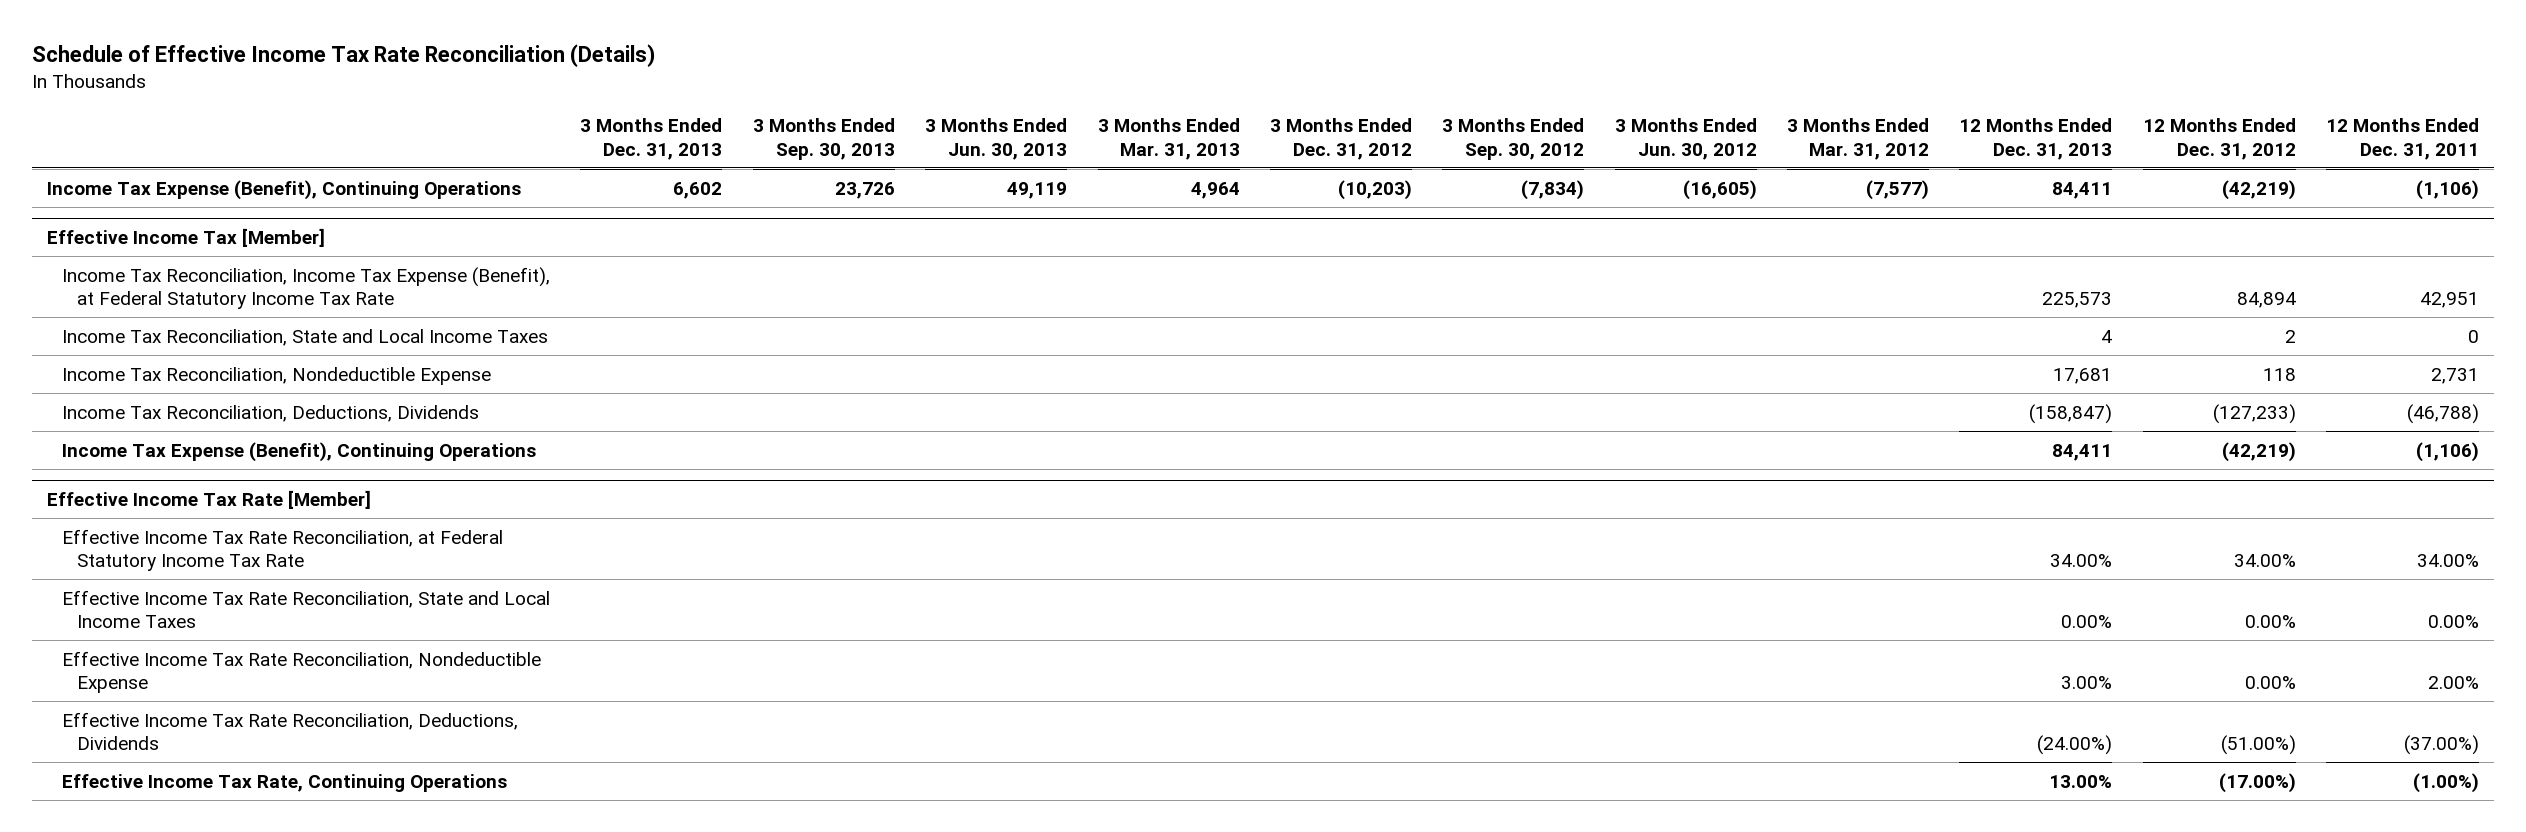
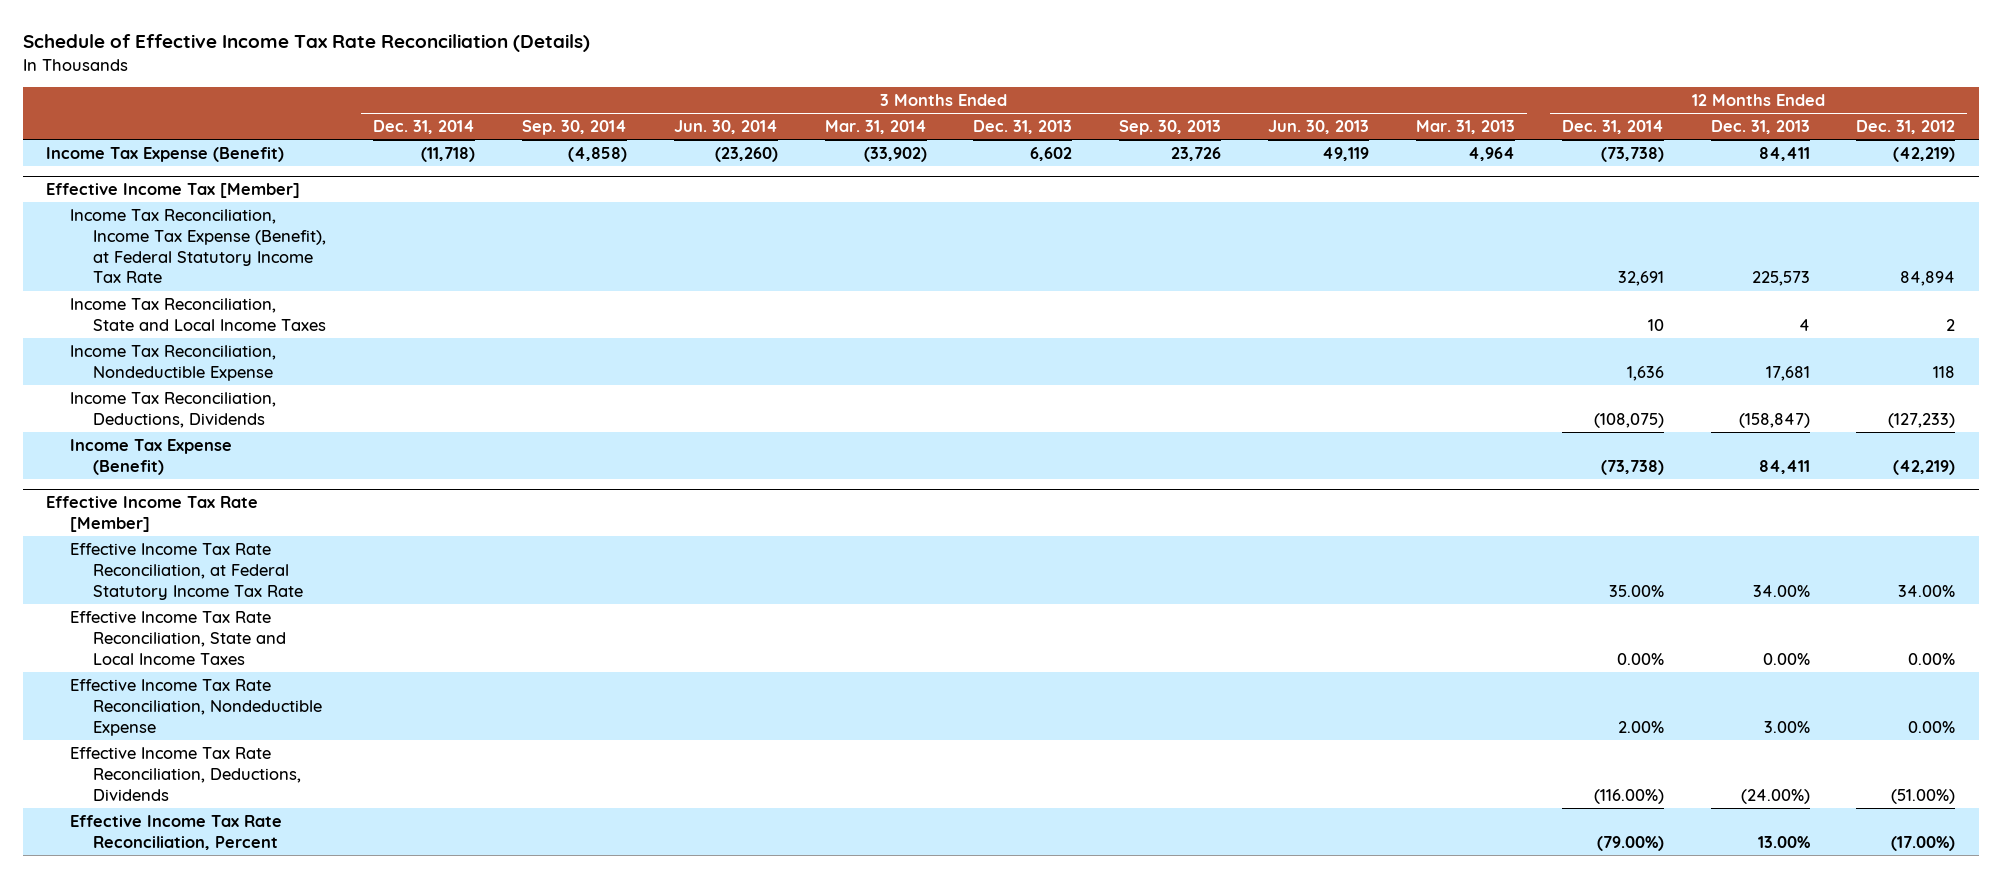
- | 3 Months Ended Dec. 31, 2013 | 3 Months Ended Sep. 30, 2013 | 3 Months Ended Jun. 30, 2013 | 3 Months Ended Mar. 31, 2013 | 3 Months Ended Dec. 31, 2012 | 3 Months Ended Sep. 30, 2012 | 3 Months Ended Jun. 30, 2012 | 3 Months Ended Mar. 31, 2012 | 12 Months Ended Dec. 31, 2013 | 12 Months Ended Dec. 31, 2012 | 12 Months Ended Dec. 31, 2011
+ | 3 Months Ended Dec. 31, 2014 | 3 Months Ended Sep. 30, 2014 | 3 Months Ended Jun. 30, 2014 | 3 Months Ended Mar. 31, 2014 | 3 Months Ended Dec. 31, 2013 | 3 Months Ended Sep. 30, 2013 | 3 Months Ended Jun. 30, 2013 | 3 Months Ended Mar. 31, 2013 | 12 Months Ended Dec. 31, 2014 | 12 Months Ended Dec. 31, 2013 | 12 Months Ended Dec. 31, 2012
- Income Tax Expense (Benefit), Continuing Operations | 6,602 | 23,726 | 49,119 | 4,964 | (10,203) | (7,834) | (16,605) | (7,577) | 84,411 | (42,219) | (1,106)
+ Income Tax Expense (Benefit) | (11,718) | (4,858) | (23,260) | (33,902) | 6,602 | 23,726 | 49,119 | 4,964 | (73,738) | 84,411 | (42,219)
@ Effective Income Tax [Member]
- Income Tax Expense (Benefit), Continuing Operations | | | | | | | | | 84,411 | (42,219) | (1,106)
+ Income Tax Expense (Benefit) | | | | | | | | | (73,738) | 84,411 | (42,219)
@ Effective Income Tax Rate [Member]
- Effective Income Tax Rate, Continuing Operations | | | | | | | | | 13.00% | (17.00%) | (1.00%)
+ Effective Income Tax Rate Reconciliation, Percent | | | | | | | | | (79.00%) | 13.00% | (17.00%)

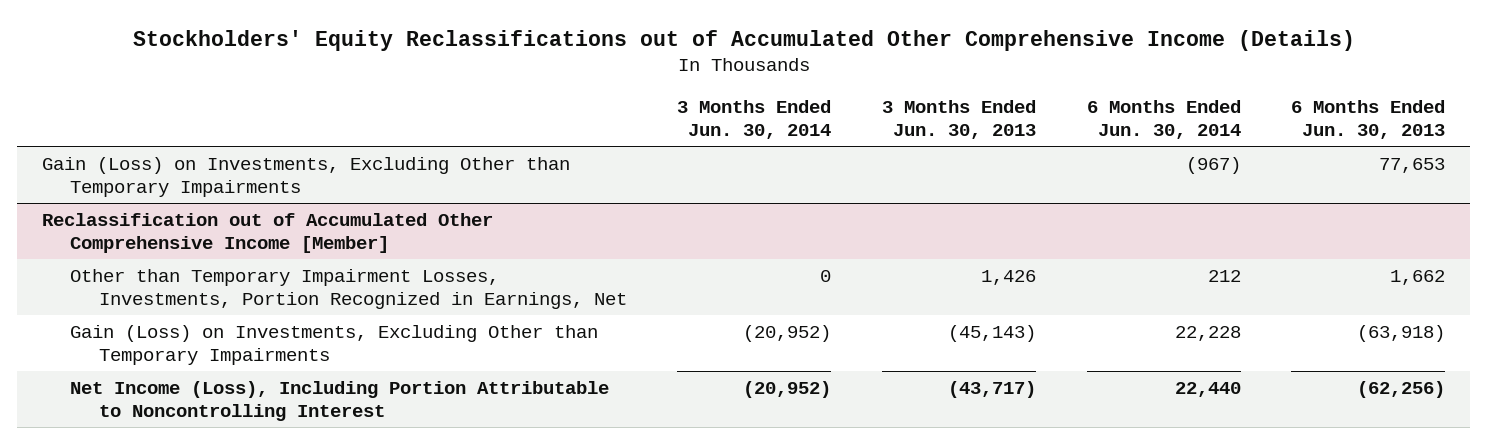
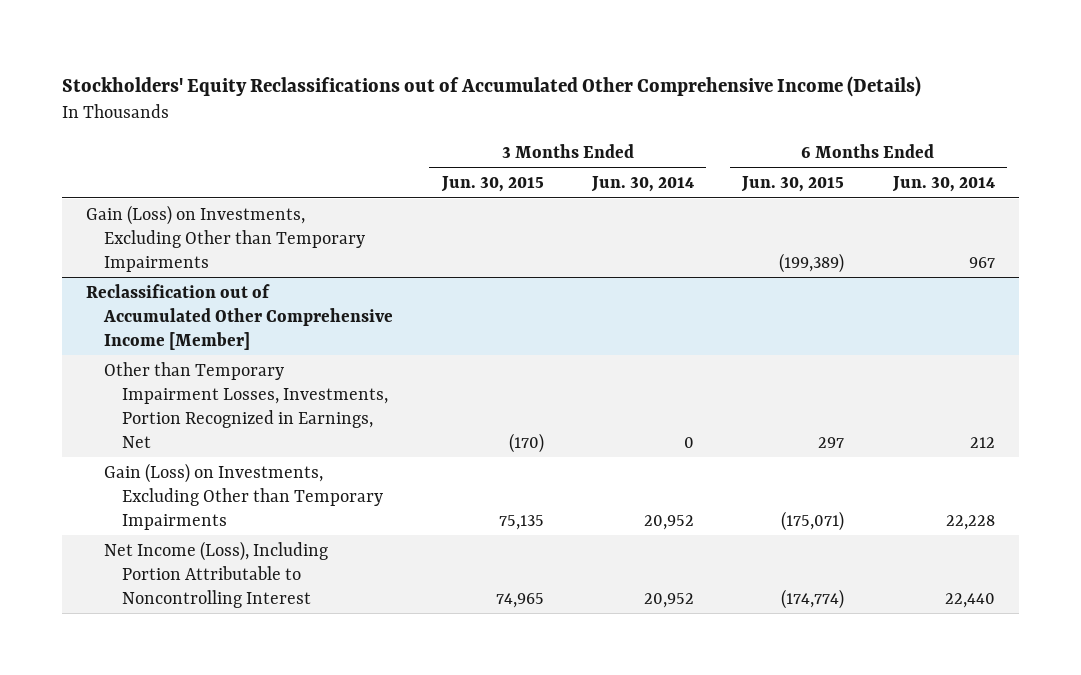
- | 3 Months Ended Jun. 30, 2014 | 3 Months Ended Jun. 30, 2013 | 6 Months Ended Jun. 30, 2014 | 6 Months Ended Jun. 30, 2013
+ | 3 Months Ended Jun. 30, 2015 | 3 Months Ended Jun. 30, 2014 | 6 Months Ended Jun. 30, 2015 | 6 Months Ended Jun. 30, 2014
- Gain (Loss) on Investments, Excluding Other than Temporary Impairments | | | (967) | 77,653
+ Gain (Loss) on Investments, Excluding Other than Temporary Impairments | | | (199,389) | 967
@ Reclassification out of Accumulated Other Comprehensive Income [Member]
- Gain (Loss) on Investments, Excluding Other than Temporary Impairments | (20,952) | (45,143) | 22,228 | (63,918)
- Net Income (Loss), Including Portion Attributable to Noncontrolling Interest | (20,952) | (43,717) | 22,440 | (62,256)
+ Gain (Loss) on Investments, Excluding Other than Temporary Impairments | 75,135 | 20,952 | (175,071) | 22,228
+ Net Income (Loss), Including Portion Attributable to Noncontrolling Interest | 74,965 | 20,952 | (174,774) | 22,440

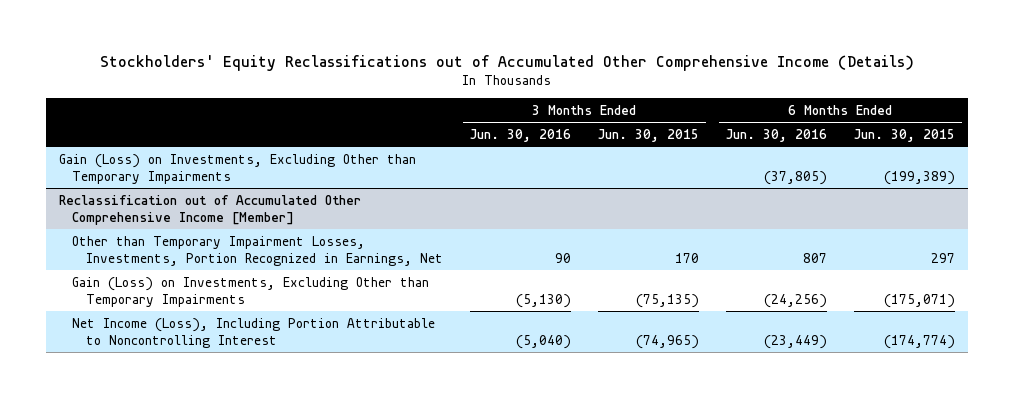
- | 3 Months Ended Jun. 30, 2015 | 3 Months Ended Jun. 30, 2014 | 6 Months Ended Jun. 30, 2015 | 6 Months Ended Jun. 30, 2014
+ | 3 Months Ended Jun. 30, 2016 | 3 Months Ended Jun. 30, 2015 | 6 Months Ended Jun. 30, 2016 | 6 Months Ended Jun. 30, 2015
@ Reclassification out of Accumulated Other Comprehensive Income [Member]
- Other than Temporary Impairment Losses, Investments, Portion Recognized in Earnings, Net | (170) | 0 | 297 | 212
- Gain (Loss) on Investments, Excluding Other than Temporary Impairments | 75,135 | 20,952 | (175,071) | 22,228
- Net Income (Loss), Including Portion Attributable to Noncontrolling Interest | 74,965 | 20,952 | (174,774) | 22,440
+ Other than Temporary Impairment Losses, Investments, Portion Recognized in Earnings, Net | 90 | 170 | 807 | 297
+ Gain (Loss) on Investments, Excluding Other than Temporary Impairments | (5,130) | (75,135) | (24,256) | (175,071)
+ Net Income (Loss), Including Portion Attributable to Noncontrolling Interest | (5,040) | (74,965) | (23,449) | (174,774)

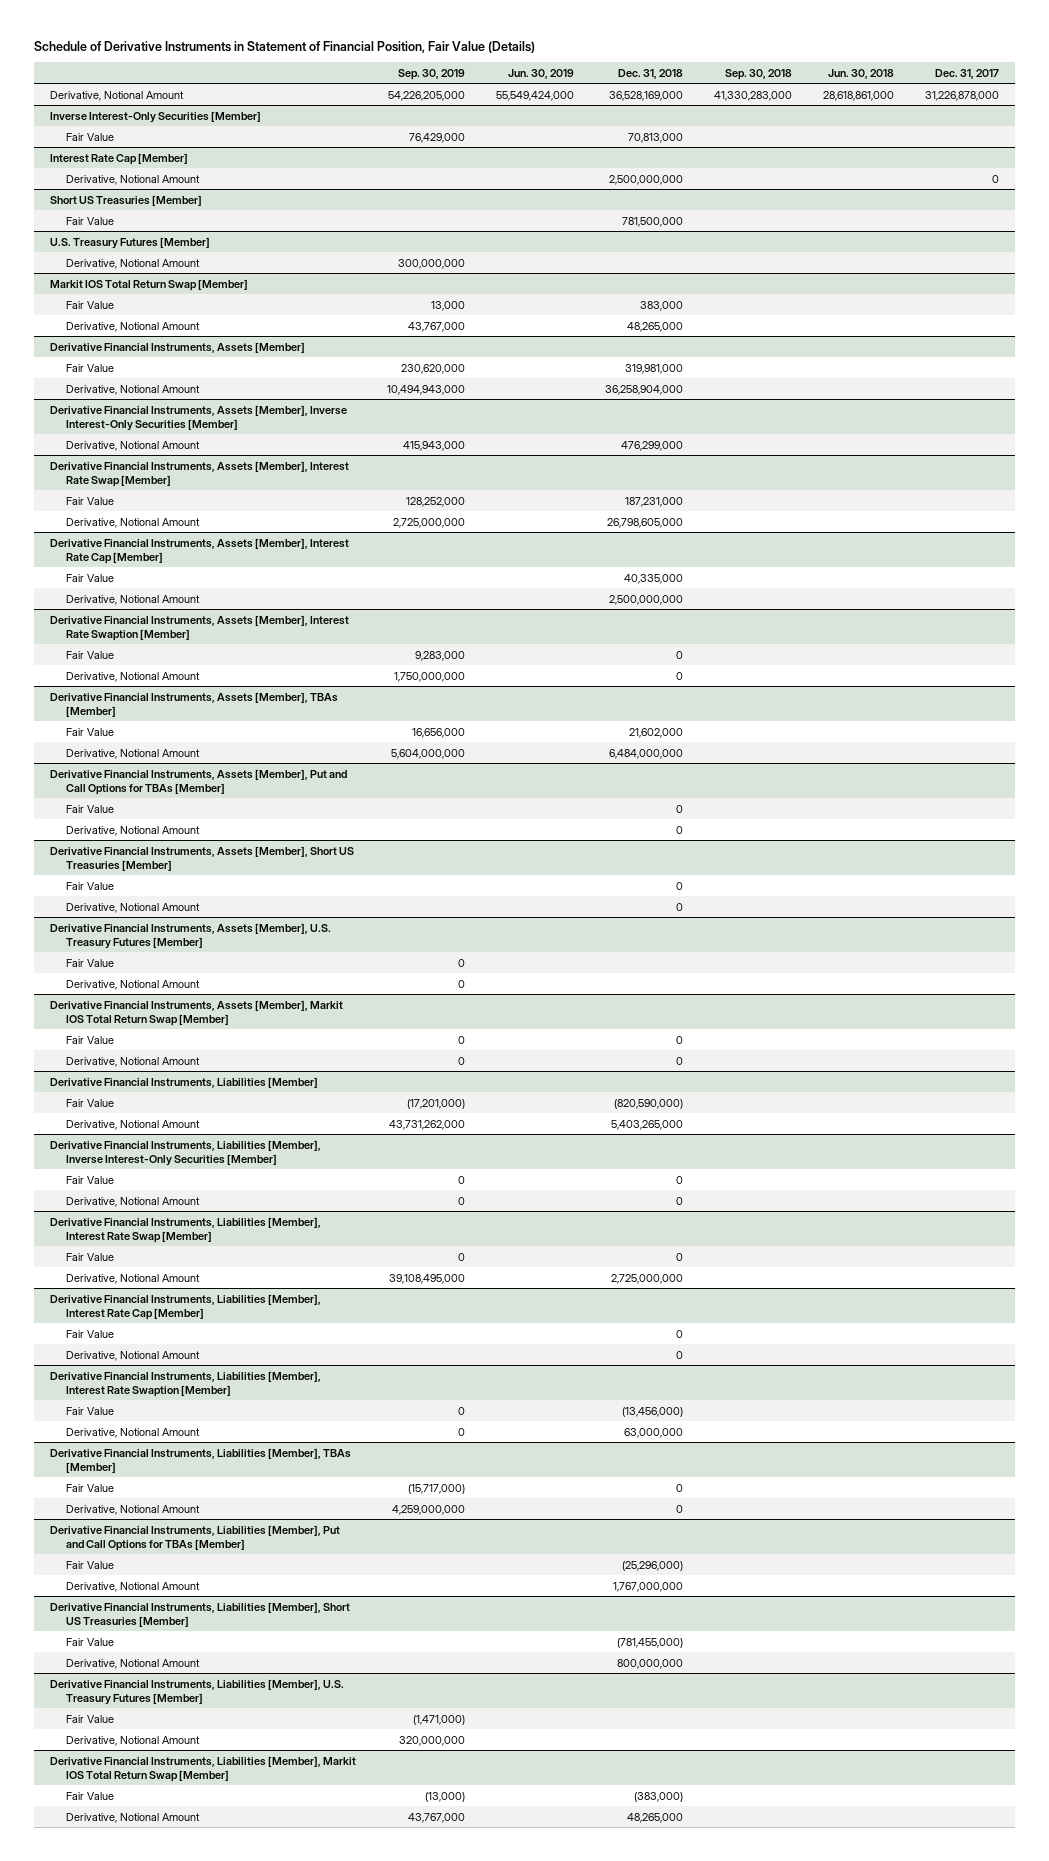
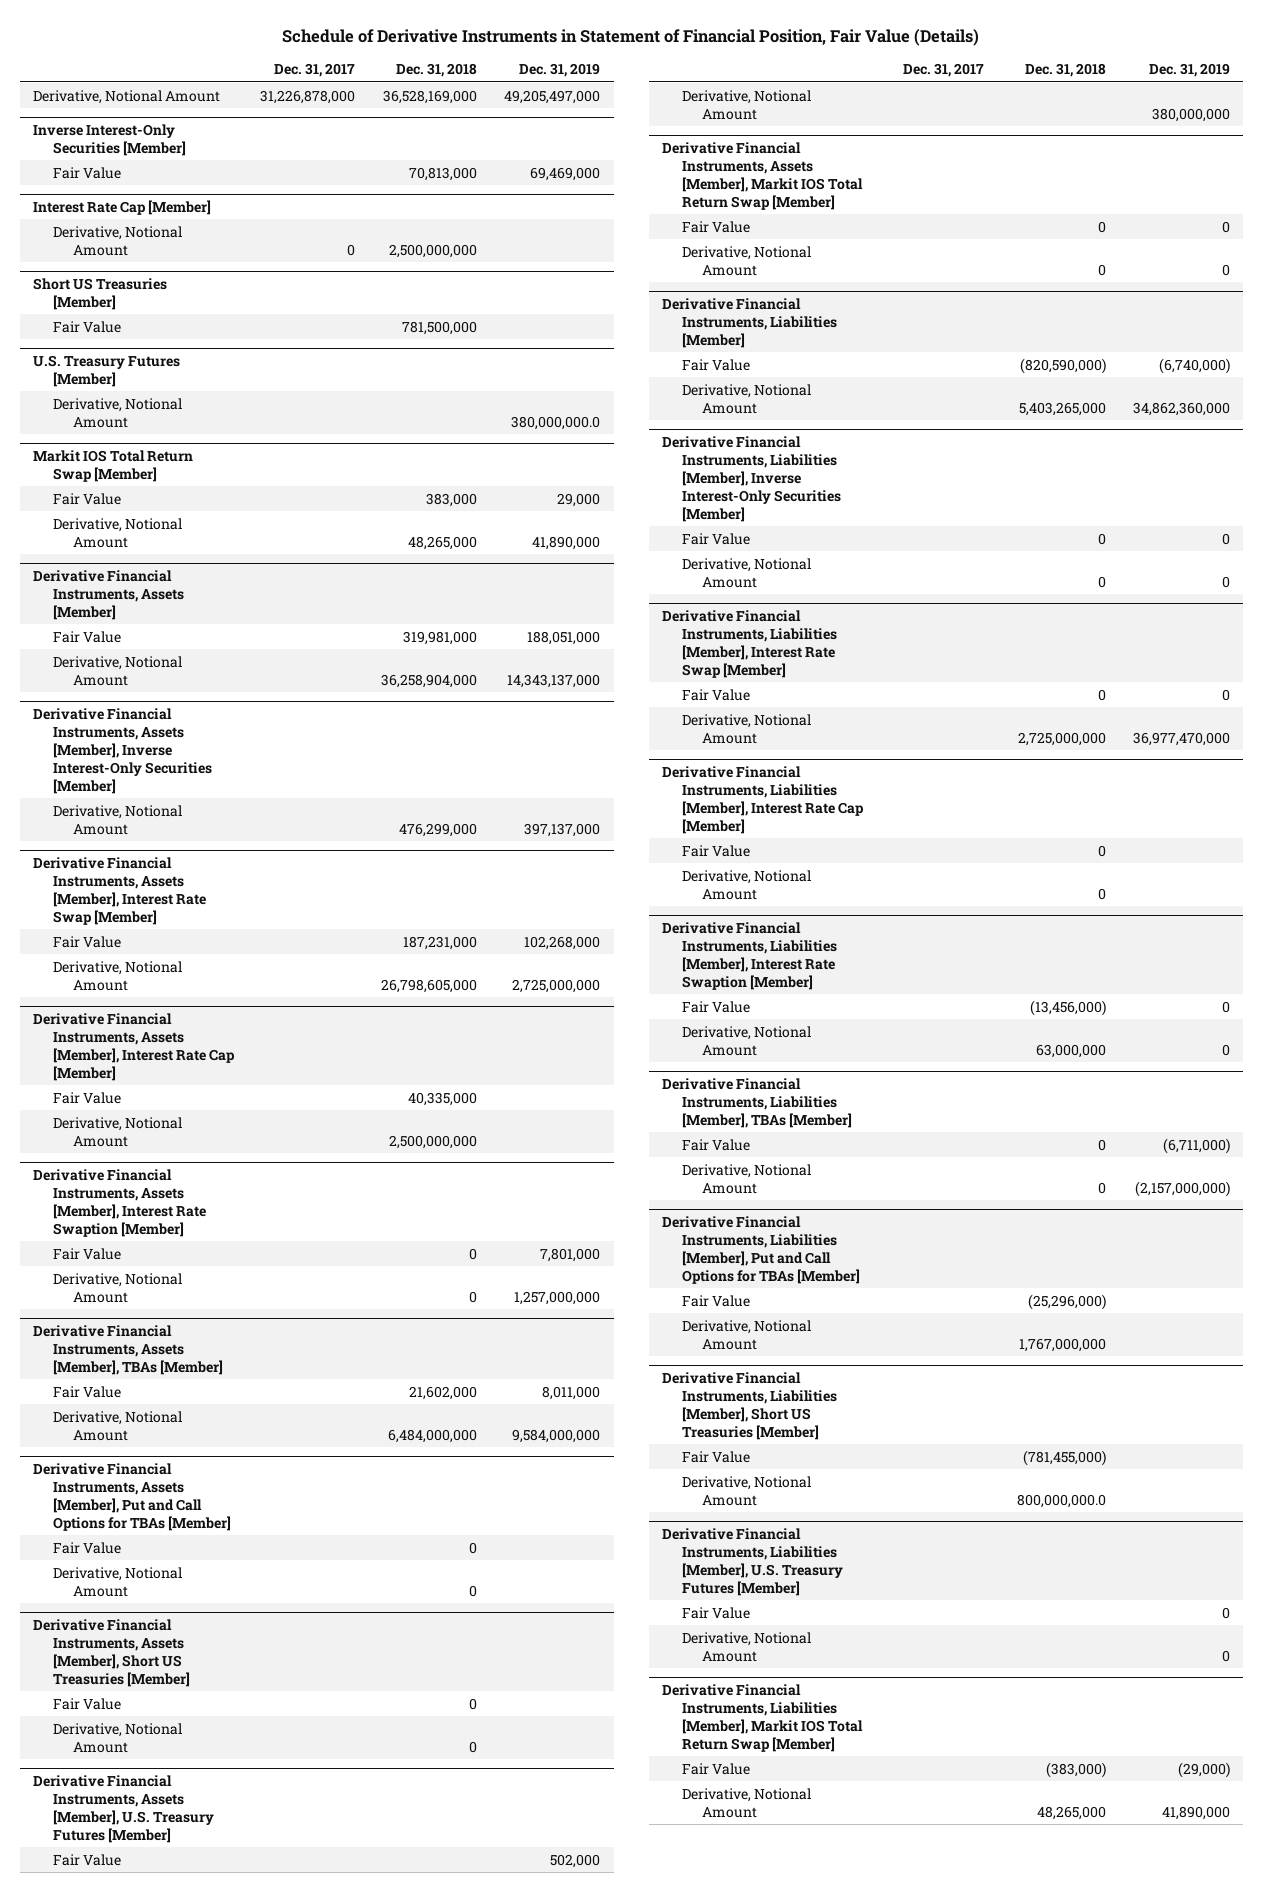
- | Sep. 30, 2019 | Jun. 30, 2019 | Dec. 31, 2018 | Sep. 30, 2018 | Jun. 30, 2018 | Dec. 31, 2017
+ | Dec. 31, 2017 | Dec. 31, 2018 | Dec. 31, 2019
@ Derivative Financial Instruments, Liabilities [Member], Short US Treasuries [Member]
- Derivative, Notional Amount | | | 800,000,000 | | |
+ Derivative, Notional Amount | | 800,000,000.0 |

